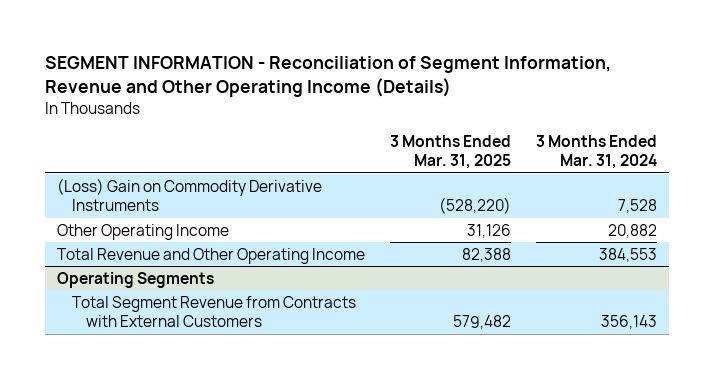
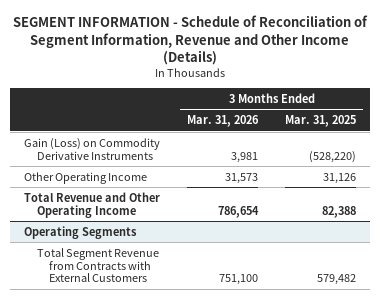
- SEGMENT INFORMATION - Reconciliation of Segment Information, Revenue and Other Operating Income (Details)
+ SEGMENT INFORMATION - Schedule of Reconciliation of Segment Information, Revenue and Other Income (Details)
- | 3 Months Ended Mar. 31, 2025 | 3 Months Ended Mar. 31, 2024
+ | 3 Months Ended Mar. 31, 2026 | 3 Months Ended Mar. 31, 2025
- (Loss) Gain on Commodity Derivative Instruments | (528,220) | 7,528
+ Gain (Loss) on Commodity Derivative Instruments | 3,981 | (528,220)

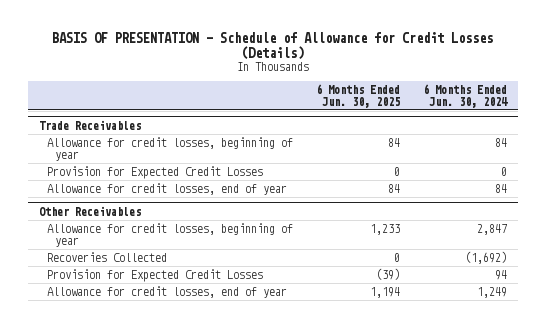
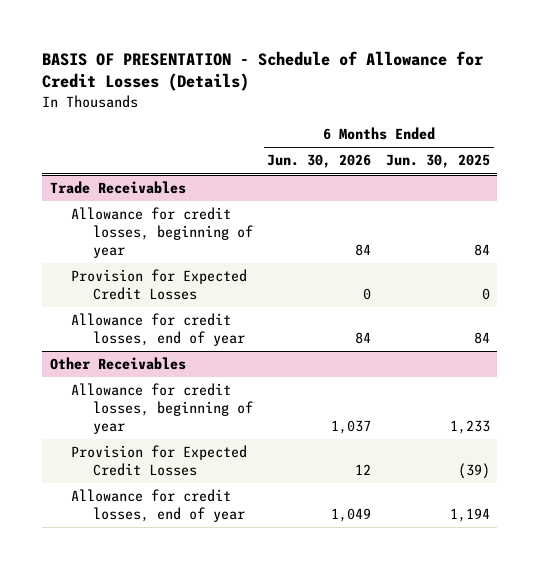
- | 6 Months Ended Jun. 30, 2025 | 6 Months Ended Jun. 30, 2024
+ | 6 Months Ended Jun. 30, 2026 | 6 Months Ended Jun. 30, 2025
@ Other Receivables
- Recoveries Collected | 0 | (1,692)

